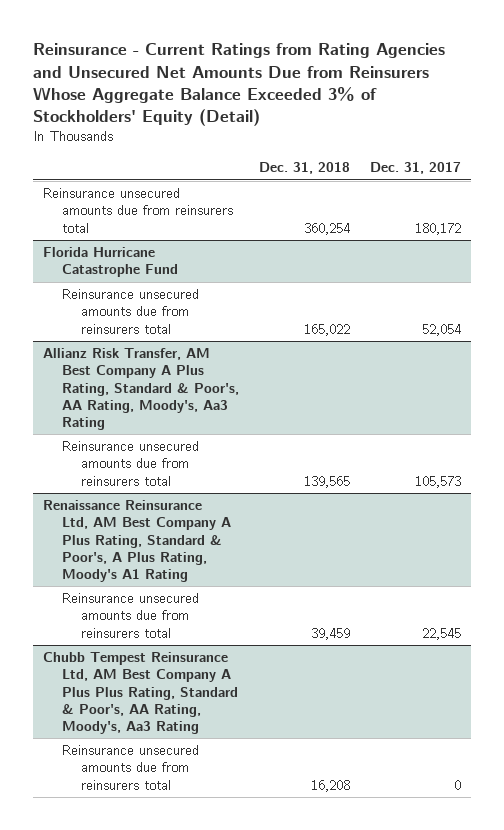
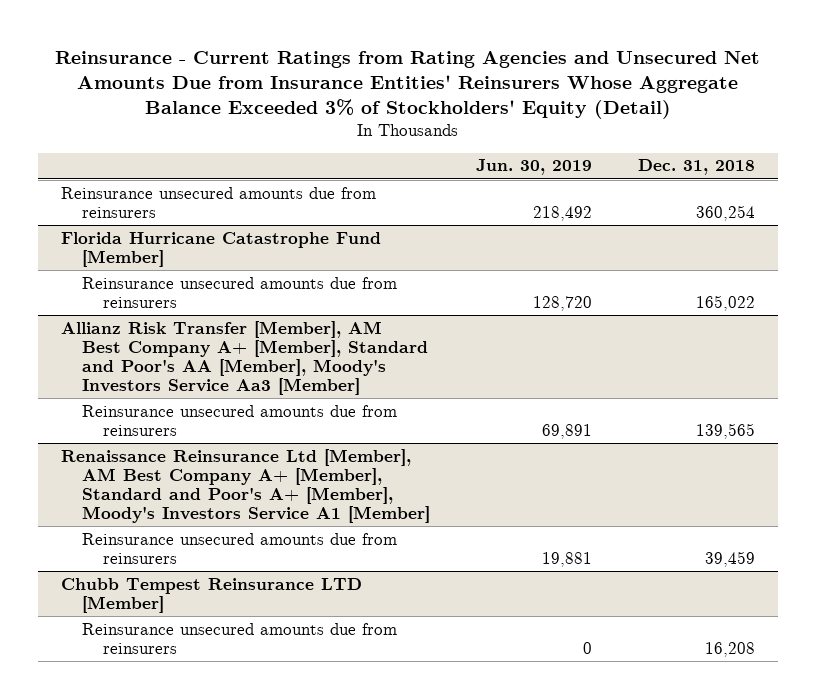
- Reinsurance - Current Ratings from Rating Agencies and Unsecured Net Amounts Due from Reinsurers Whose Aggregate Balance Exceeded 3% of Stockholders' Equity (Detail)
+ Reinsurance - Current Ratings from Rating Agencies and Unsecured Net Amounts Due from Insurance Entities' Reinsurers Whose Aggregate Balance Exceeded 3% of Stockholders' Equity (Detail)
- | Dec. 31, 2018 | Dec. 31, 2017
+ | Jun. 30, 2019 | Dec. 31, 2018
- Reinsurance unsecured amounts due from reinsurers total | 360,254 | 180,172
- Florida Hurricane Catastrophe Fund
- Reinsurance unsecured amounts due from reinsurers total | 165,022 | 52,054
- Allianz Risk Transfer, AM Best Company A Plus Rating, Standard & Poor's, AA Rating, Moody's, Aa3 Rating
- Reinsurance unsecured amounts due from reinsurers total | 139,565 | 105,573
- Renaissance Reinsurance Ltd, AM Best Company A Plus Rating, Standard & Poor's, A Plus Rating, Moody's A1 Rating
- Reinsurance unsecured amounts due from reinsurers total | 39,459 | 22,545
- Chubb Tempest Reinsurance Ltd, AM Best Company A Plus Plus Rating, Standard & Poor's, AA Rating, Moody's, Aa3 Rating
- Reinsurance unsecured amounts due from reinsurers total | 16,208 | 0
+ Reinsurance unsecured amounts due from reinsurers | 218,492 | 360,254
+ Florida Hurricane Catastrophe Fund [Member]
+ Reinsurance unsecured amounts due from reinsurers | 128,720 | 165,022
+ Allianz Risk Transfer [Member], AM Best Company A+ [Member], Standard and Poor's AA [Member], Moody's Investors Service Aa3 [Member]
+ Reinsurance unsecured amounts due from reinsurers | 69,891 | 139,565
+ Renaissance Reinsurance Ltd [Member], AM Best Company A+ [Member], Standard and Poor's A+ [Member], Moody's Investors Service A1 [Member]
+ Reinsurance unsecured amounts due from reinsurers | 19,881 | 39,459
+ Chubb Tempest Reinsurance LTD [Member]
+ Reinsurance unsecured amounts due from reinsurers | 0 | 16,208

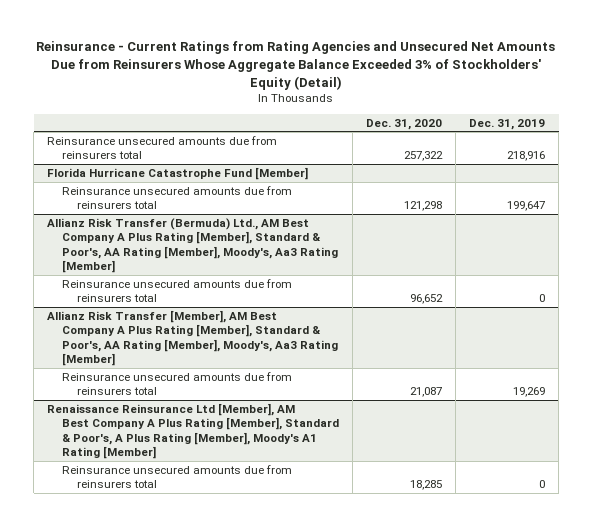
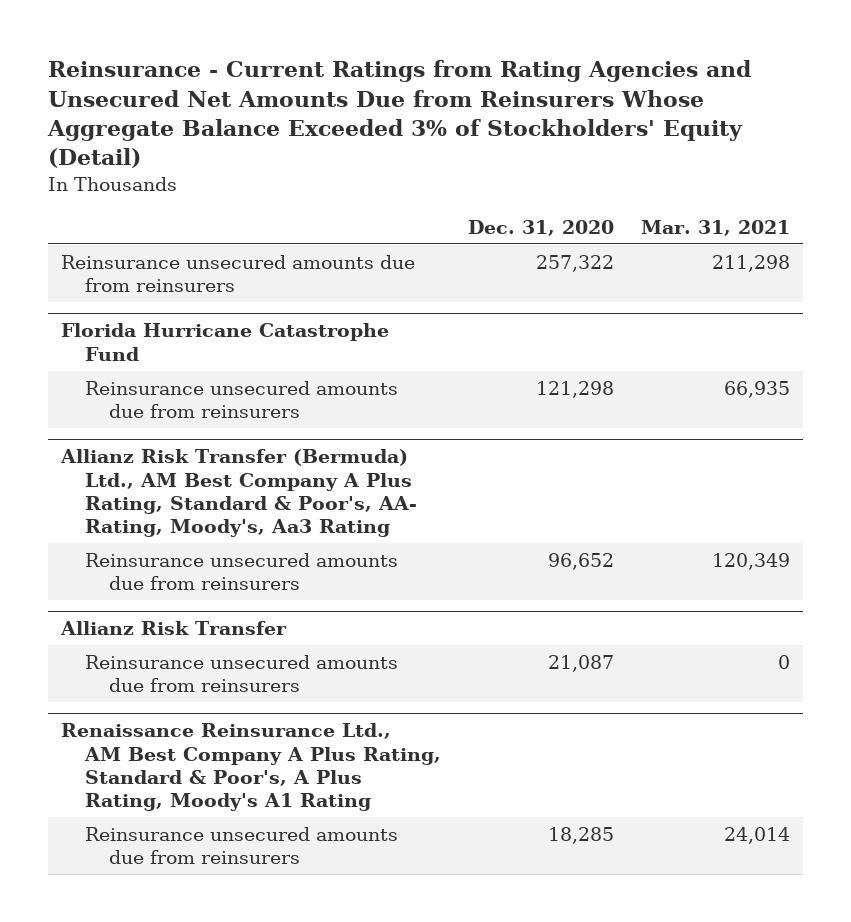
- | Dec. 31, 2020 | Dec. 31, 2019
+ | Dec. 31, 2020 | Mar. 31, 2021
- Reinsurance unsecured amounts due from reinsurers total | 257,322 | 218,916
- Florida Hurricane Catastrophe Fund [Member]
- Reinsurance unsecured amounts due from reinsurers total | 121,298 | 199,647
- Allianz Risk Transfer (Bermuda) Ltd., AM Best Company A Plus Rating [Member], Standard & Poor's, AA Rating [Member], Moody's, Aa3 Rating [Member]
- Reinsurance unsecured amounts due from reinsurers total | 96,652 | 0
- Allianz Risk Transfer [Member], AM Best Company A Plus Rating [Member], Standard & Poor's, AA Rating [Member], Moody's, Aa3 Rating [Member]
- Reinsurance unsecured amounts due from reinsurers total | 21,087 | 19,269
- Renaissance Reinsurance Ltd [Member], AM Best Company A Plus Rating [Member], Standard & Poor's, A Plus Rating [Member], Moody's A1 Rating [Member]
- Reinsurance unsecured amounts due from reinsurers total | 18,285 | 0
+ Reinsurance unsecured amounts due from reinsurers | 257,322 | 211,298
+ Florida Hurricane Catastrophe Fund
+ Reinsurance unsecured amounts due from reinsurers | 121,298 | 66,935
+ Allianz Risk Transfer (Bermuda) Ltd., AM Best Company A Plus Rating, Standard & Poor's, AA- Rating, Moody's, Aa3 Rating
+ Reinsurance unsecured amounts due from reinsurers | 96,652 | 120,349
+ Allianz Risk Transfer
+ Reinsurance unsecured amounts due from reinsurers | 21,087 | 0
+ Renaissance Reinsurance Ltd., AM Best Company A Plus Rating, Standard & Poor's, A Plus Rating, Moody's A1 Rating
+ Reinsurance unsecured amounts due from reinsurers | 18,285 | 24,014

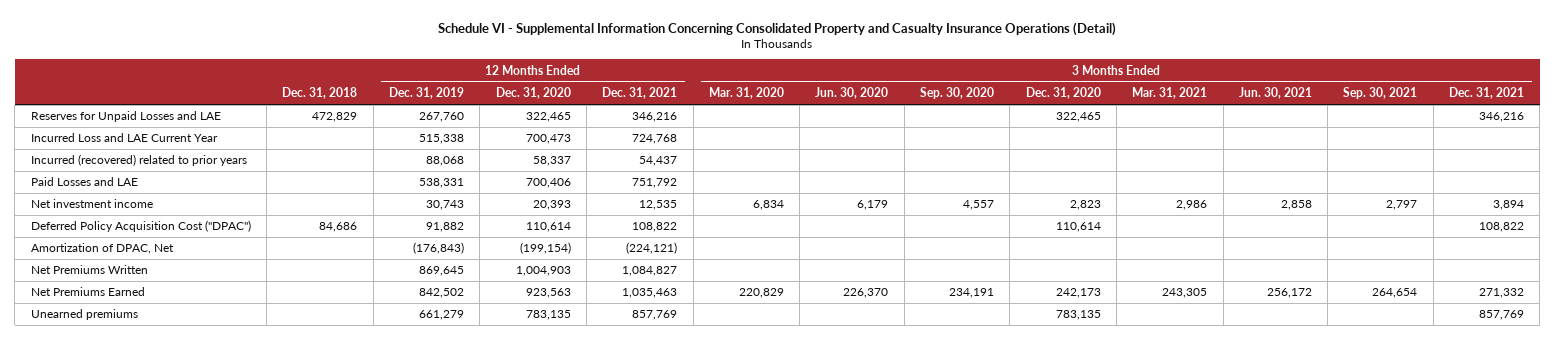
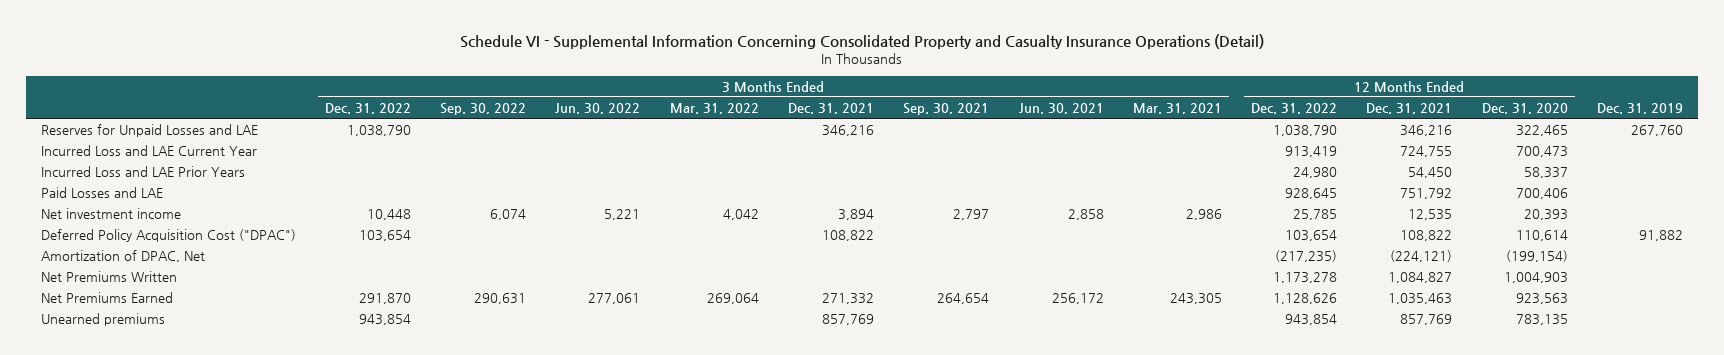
- | Dec. 31, 2018 | 12 Months Ended Dec. 31, 2019 | 12 Months Ended Dec. 31, 2020 | 12 Months Ended Dec. 31, 2021 | 3 Months Ended Mar. 31, 2020 | 3 Months Ended Jun. 30, 2020 | 3 Months Ended Sep. 30, 2020 | 3 Months Ended Dec. 31, 2020 | 3 Months Ended Mar. 31, 2021 | 3 Months Ended Jun. 30, 2021 | 3 Months Ended Sep. 30, 2021 | 3 Months Ended Dec. 31, 2021
+ | 3 Months Ended Dec. 31, 2022 | 3 Months Ended Sep. 30, 2022 | 3 Months Ended Jun. 30, 2022 | 3 Months Ended Mar. 31, 2022 | 3 Months Ended Dec. 31, 2021 | 3 Months Ended Sep. 30, 2021 | 3 Months Ended Jun. 30, 2021 | 3 Months Ended Mar. 31, 2021 | 12 Months Ended Dec. 31, 2022 | 12 Months Ended Dec. 31, 2021 | 12 Months Ended Dec. 31, 2020 | Dec. 31, 2019
- Incurred Loss and LAE Current Year | | 515,338 | 700,473 | 724,768 | | | | | | | |
- Incurred (recovered) related to prior years | | 88,068 | 58,337 | 54,437 | | | | | | | |
+ Incurred Loss and LAE Current Year | | | | | | | | | 913,419 | 724,755 | 700,473 |
+ Incurred Loss and LAE Prior Years | | | | | | | | | 24,980 | 54,450 | 58,337 |

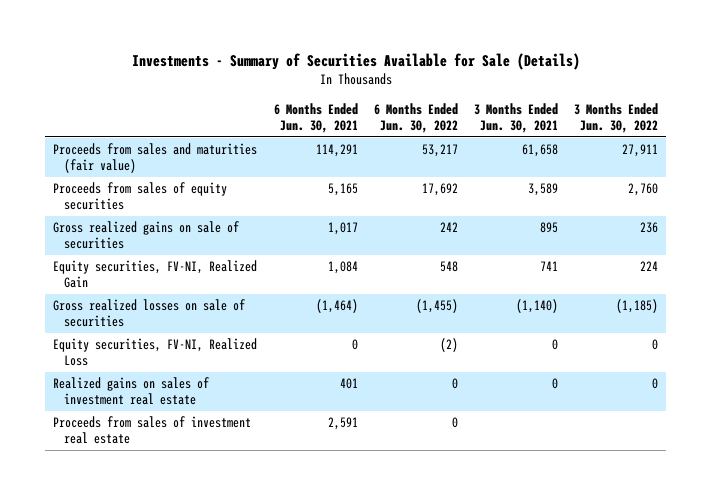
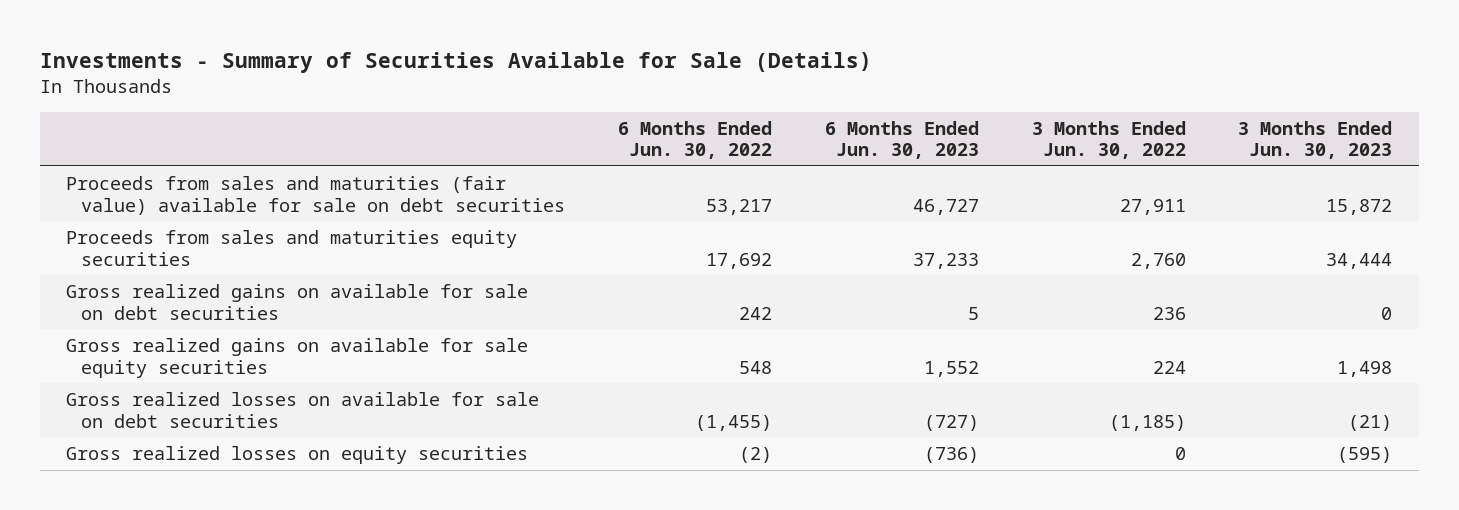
- | 6 Months Ended Jun. 30, 2021 | 6 Months Ended Jun. 30, 2022 | 3 Months Ended Jun. 30, 2021 | 3 Months Ended Jun. 30, 2022
+ | 6 Months Ended Jun. 30, 2022 | 6 Months Ended Jun. 30, 2023 | 3 Months Ended Jun. 30, 2022 | 3 Months Ended Jun. 30, 2023
- Proceeds from sales and maturities (fair value) | 114,291 | 53,217 | 61,658 | 27,911
- Proceeds from sales of equity securities | 5,165 | 17,692 | 3,589 | 2,760
- Gross realized gains on sale of securities | 1,017 | 242 | 895 | 236
- Equity securities, FV-NI, Realized Gain | 1,084 | 548 | 741 | 224
- Gross realized losses on sale of securities | (1,464) | (1,455) | (1,140) | (1,185)
- Equity securities, FV-NI, Realized Loss | 0 | (2) | 0 | 0
- Realized gains on sales of investment real estate | 401 | 0 | 0 | 0
- Proceeds from sales of investment real estate | 2,591 | 0 | |
+ Proceeds from sales and maturities (fair value) available for sale on debt securities | 53,217 | 46,727 | 27,911 | 15,872
+ Proceeds from sales and maturities equity securities | 17,692 | 37,233 | 2,760 | 34,444
+ Gross realized gains on available for sale on debt securities | 242 | 5 | 236 | 0
+ Gross realized gains on available for sale equity securities | 548 | 1,552 | 224 | 1,498
+ Gross realized losses on available for sale on debt securities | (1,455) | (727) | (1,185) | (21)
+ Gross realized losses on equity securities | (2) | (736) | 0 | (595)

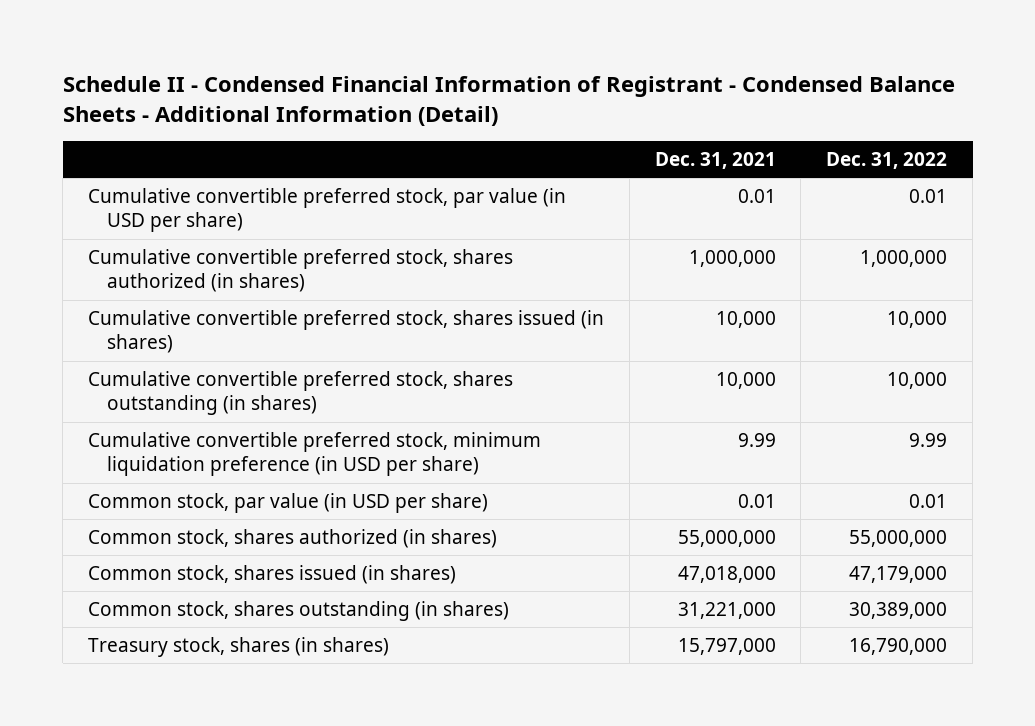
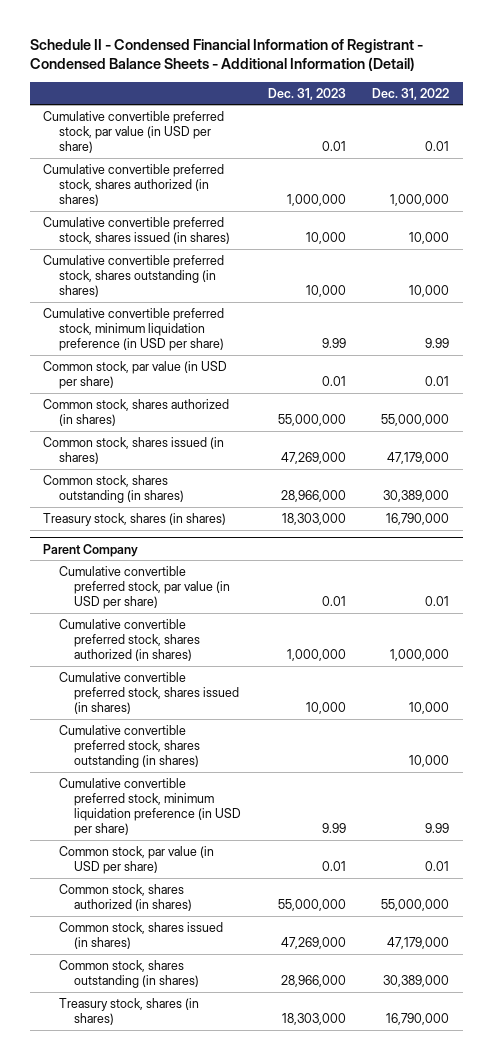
- | Dec. 31, 2021 | Dec. 31, 2022
+ | Dec. 31, 2023 | Dec. 31, 2022
+ Parent Company
+ Cumulative convertible preferred stock, par value (in USD per share) | 0.01 | 0.01
+ Cumulative convertible preferred stock, shares authorized (in shares) | 1,000,000 | 1,000,000
+ Cumulative convertible preferred stock, shares issued (in shares) | 10,000 | 10,000
+ Cumulative convertible preferred stock, shares outstanding (in shares) | | 10,000
+ Cumulative convertible preferred stock, minimum liquidation preference (in USD per share) | 9.99 | 9.99
+ Common stock, par value (in USD per share) | 0.01 | 0.01
+ Common stock, shares authorized (in shares) | 55,000,000 | 55,000,000
+ Common stock, shares issued (in shares) | 47,269,000 | 47,179,000
+ Common stock, shares outstanding (in shares) | 28,966,000 | 30,389,000
+ Treasury stock, shares (in shares) | 18,303,000 | 16,790,000

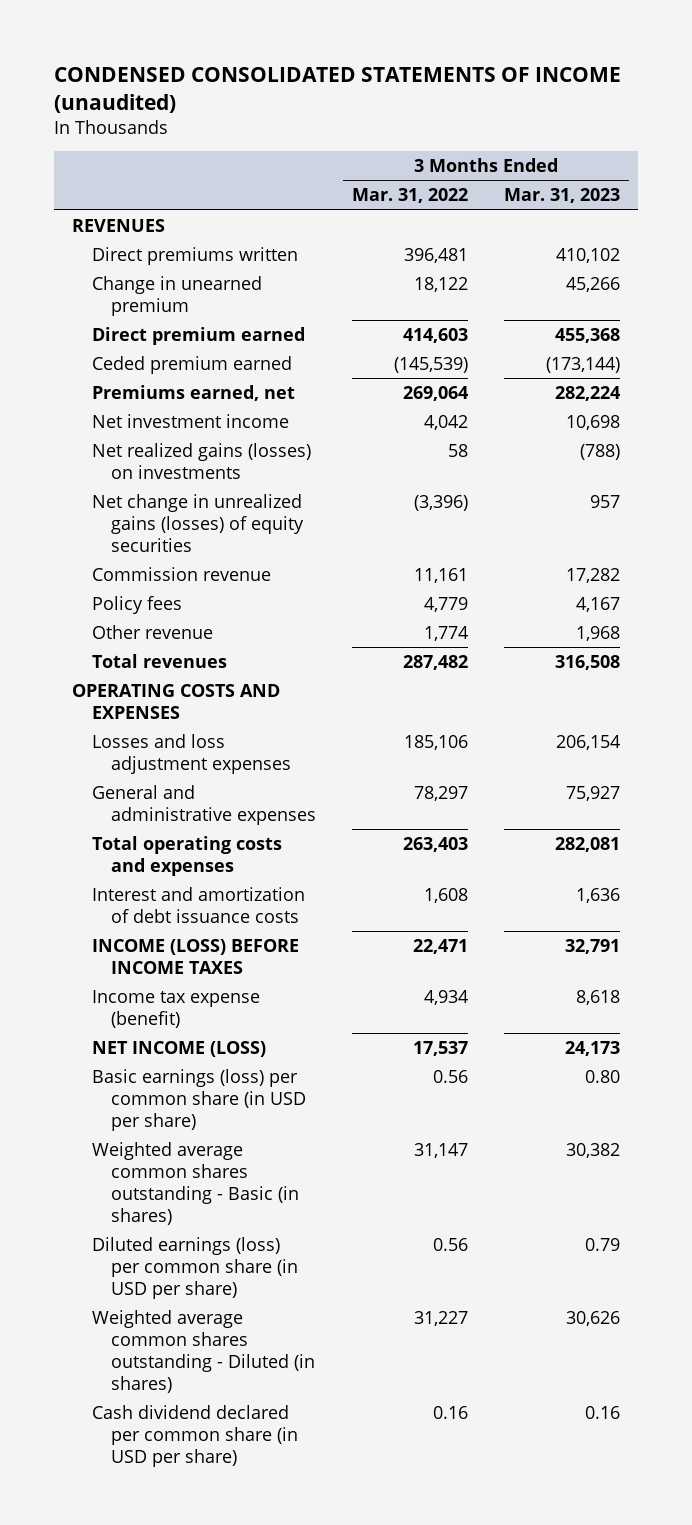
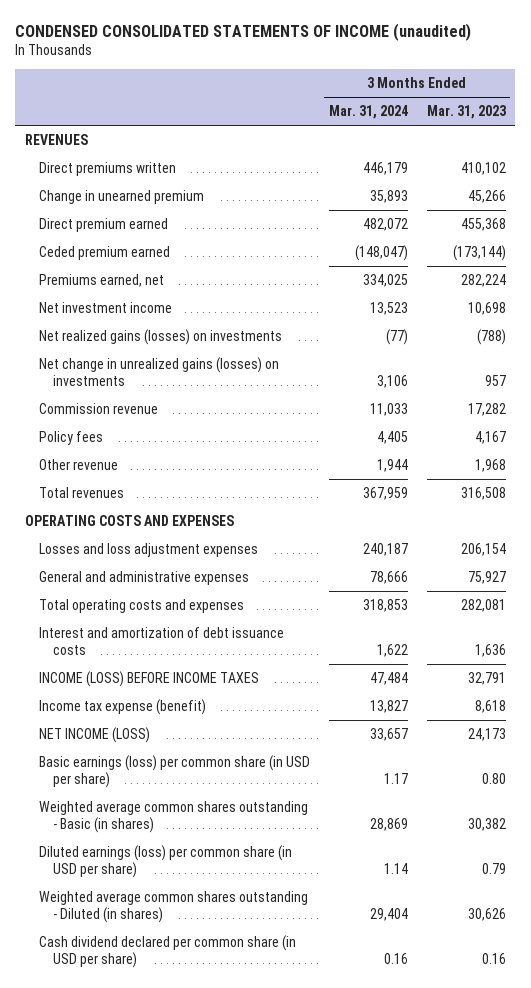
- | 3 Months Ended Mar. 31, 2022 | 3 Months Ended Mar. 31, 2023
+ | 3 Months Ended Mar. 31, 2024 | 3 Months Ended Mar. 31, 2023
- Net change in unrealized gains (losses) of equity securities | (3,396) | 957
+ Net change in unrealized gains (losses) on investments | 3,106 | 957

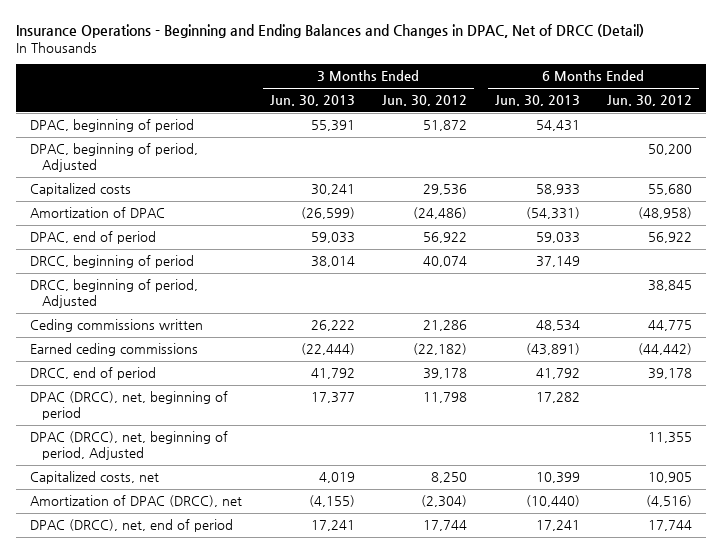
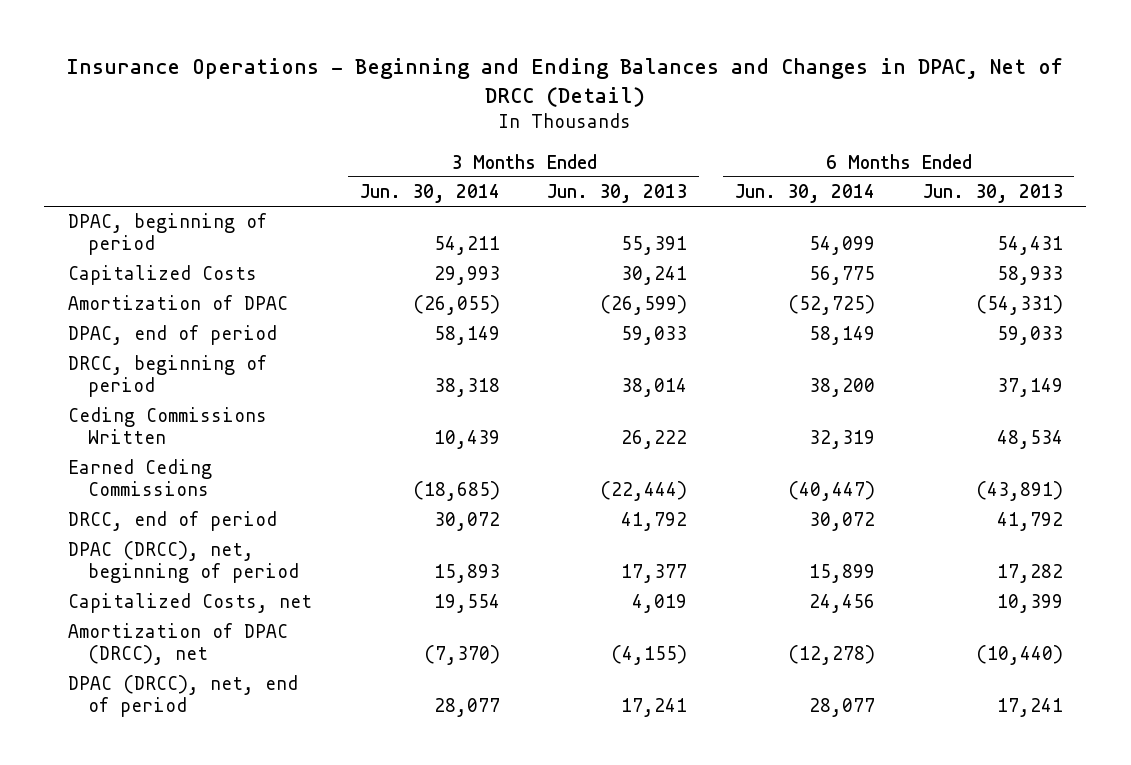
- | 3 Months Ended Jun. 30, 2013 | 3 Months Ended Jun. 30, 2012 | 6 Months Ended Jun. 30, 2013 | 6 Months Ended Jun. 30, 2012
+ | 3 Months Ended Jun. 30, 2014 | 3 Months Ended Jun. 30, 2013 | 6 Months Ended Jun. 30, 2014 | 6 Months Ended Jun. 30, 2013
- DPAC, beginning of period, Adjusted | | | | 50,200
- Capitalized costs | 30,241 | 29,536 | 58,933 | 55,680
+ Capitalized Costs | 29,993 | 30,241 | 56,775 | 58,933
- DRCC, beginning of period, Adjusted | | | | 38,845
- Ceding commissions written | 26,222 | 21,286 | 48,534 | 44,775
- Earned ceding commissions | (22,444) | (22,182) | (43,891) | (44,442)
+ Ceding Commissions Written | 10,439 | 26,222 | 32,319 | 48,534
+ Earned Ceding Commissions | (18,685) | (22,444) | (40,447) | (43,891)
- DPAC (DRCC), net, beginning of period, Adjusted | | | | 11,355
- Capitalized costs, net | 4,019 | 8,250 | 10,399 | 10,905
+ Capitalized Costs, net | 19,554 | 4,019 | 24,456 | 10,399

